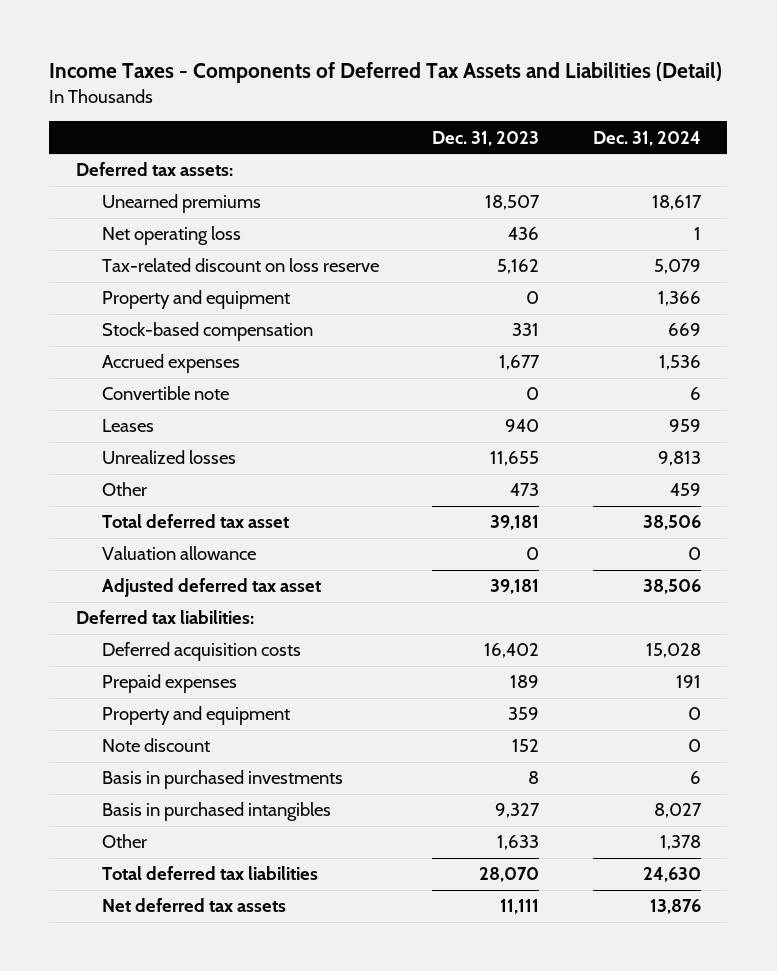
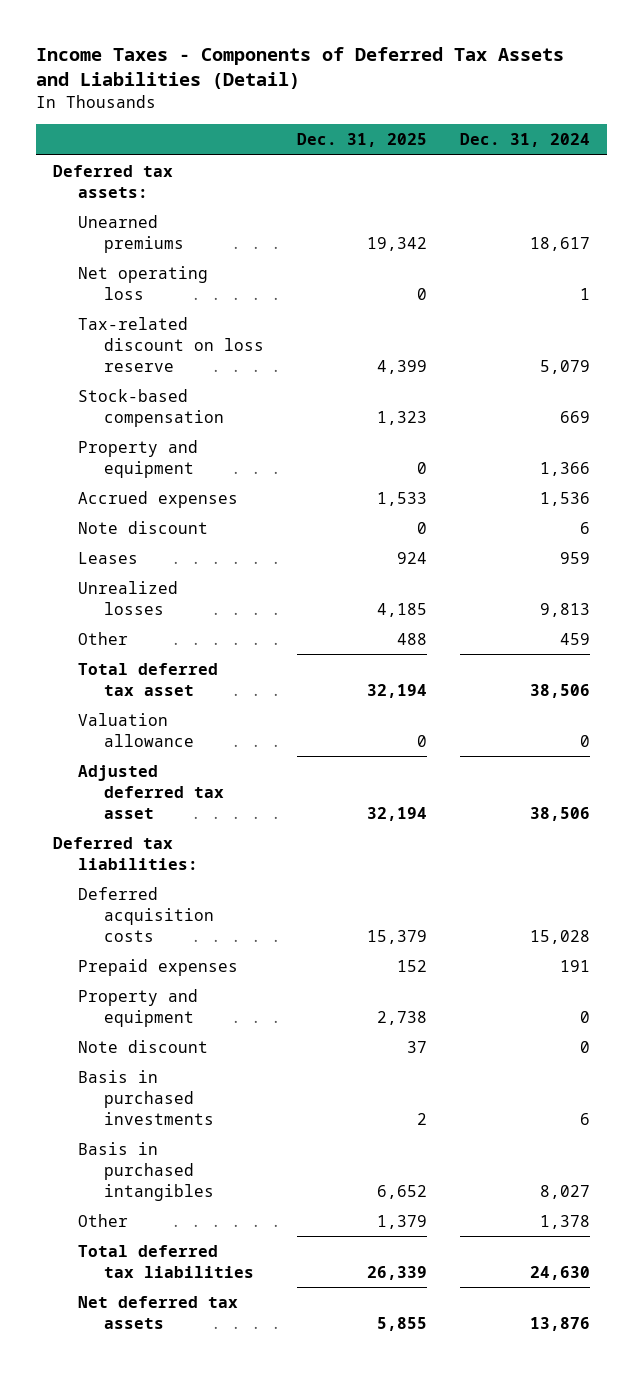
- | Dec. 31, 2023 | Dec. 31, 2024
+ | Dec. 31, 2025 | Dec. 31, 2024
moved down: Property and equipment | 0 | 1,366
- Convertible note | 0 | 6
+ Note discount | 0 | 6

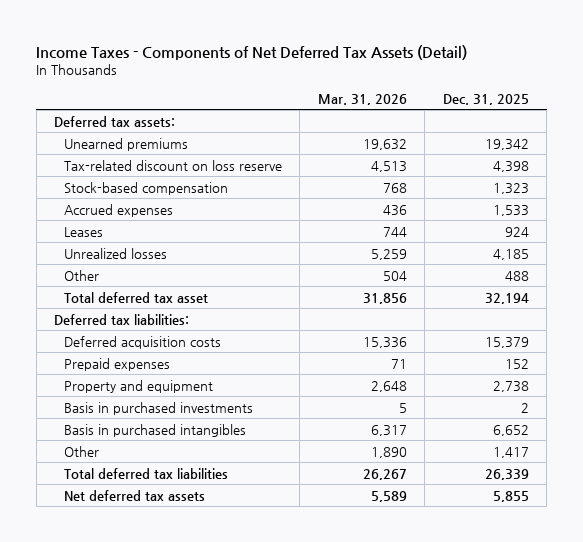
- Income Taxes - Components of Deferred Tax Assets and Liabilities (Detail)
+ Income Taxes - Components of Net Deferred Tax Assets (Detail)
- | Dec. 31, 2025 | Dec. 31, 2024
+ | Mar. 31, 2026 | Dec. 31, 2025
- Net operating loss | 0 | 1
- Tax-related discount on loss reserve | 4,399 | 5,079
+ Tax-related discount on loss reserve | 4,513 | 4,398
- Property and equipment | 0 | 1,366
- Note discount | 0 | 6
- Valuation allowance | 0 | 0
- Adjusted deferred tax asset | 32,194 | 38,506
- Note discount | 37 | 0
- Other | 1,379 | 1,378
+ Other | 1,890 | 1,417

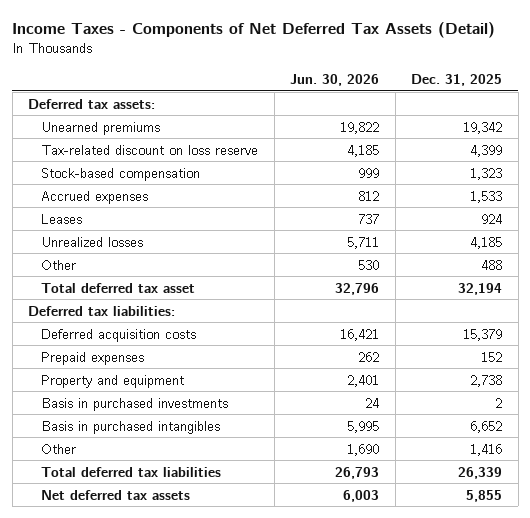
- | Mar. 31, 2026 | Dec. 31, 2025
+ | Jun. 30, 2026 | Dec. 31, 2025
- Tax-related discount on loss reserve | 4,513 | 4,398
+ Tax-related discount on loss reserve | 4,185 | 4,399
- Other | 1,890 | 1,417
+ Other | 1,690 | 1,416

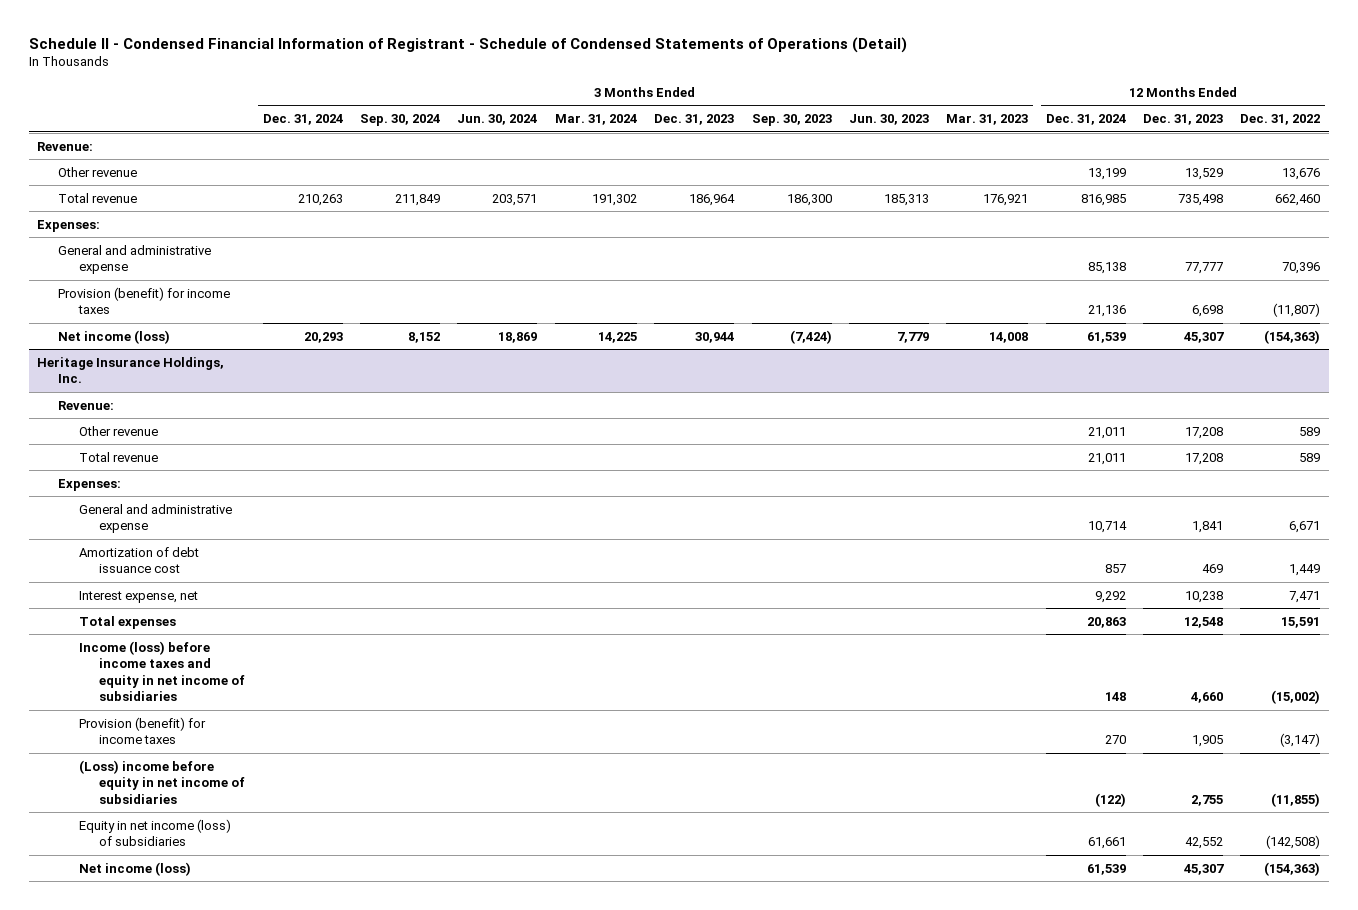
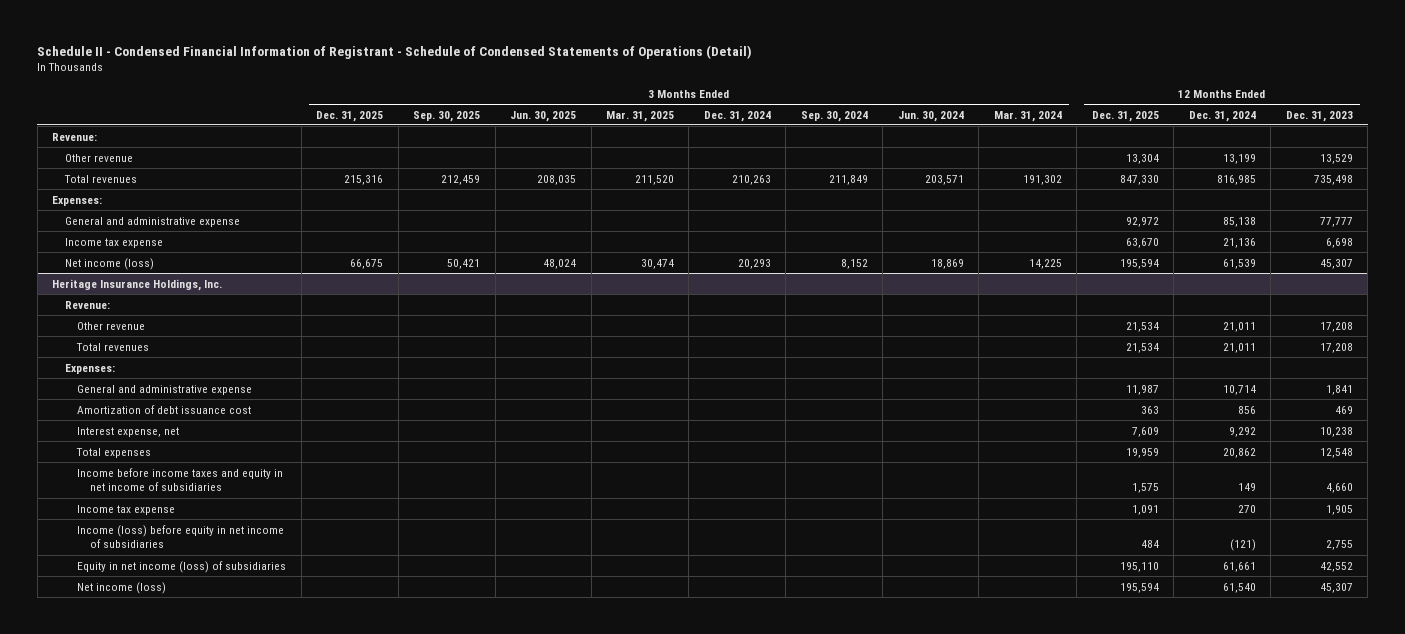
- | 3 Months Ended Dec. 31, 2024 | 3 Months Ended Sep. 30, 2024 | 3 Months Ended Jun. 30, 2024 | 3 Months Ended Mar. 31, 2024 | 3 Months Ended Dec. 31, 2023 | 3 Months Ended Sep. 30, 2023 | 3 Months Ended Jun. 30, 2023 | 3 Months Ended Mar. 31, 2023 | 12 Months Ended Dec. 31, 2024 | 12 Months Ended Dec. 31, 2023 | 12 Months Ended Dec. 31, 2022
+ | 3 Months Ended Dec. 31, 2025 | 3 Months Ended Sep. 30, 2025 | 3 Months Ended Jun. 30, 2025 | 3 Months Ended Mar. 31, 2025 | 3 Months Ended Dec. 31, 2024 | 3 Months Ended Sep. 30, 2024 | 3 Months Ended Jun. 30, 2024 | 3 Months Ended Mar. 31, 2024 | 12 Months Ended Dec. 31, 2025 | 12 Months Ended Dec. 31, 2024 | 12 Months Ended Dec. 31, 2023
- Total revenue | 210,263 | 211,849 | 203,571 | 191,302 | 186,964 | 186,300 | 185,313 | 176,921 | 816,985 | 735,498 | 662,460
+ Total revenues | 215,316 | 212,459 | 208,035 | 211,520 | 210,263 | 211,849 | 203,571 | 191,302 | 847,330 | 816,985 | 735,498
- Provision (benefit) for income taxes | | | | | | | | | 21,136 | 6,698 | (11,807)
+ Income tax expense | | | | | | | | | 63,670 | 21,136 | 6,698
@ Heritage Insurance Holdings, Inc.
- Total revenue | | | | | | | | | 21,011 | 17,208 | 589
+ Total revenues | | | | | | | | | 21,534 | 21,011 | 17,208
- Amortization of debt issuance cost | | | | | | | | | 857 | 469 | 1,449
+ Amortization of debt issuance cost | | | | | | | | | 363 | 856 | 469
- Total expenses | | | | | | | | | 20,863 | 12,548 | 15,591
- Income (loss) before income taxes and equity in net income of subsidiaries | | | | | | | | | 148 | 4,660 | (15,002)
- Provision (benefit) for income taxes | | | | | | | | | 270 | 1,905 | (3,147)
- (Loss) income before equity in net income of subsidiaries | | | | | | | | | (122) | 2,755 | (11,855)
+ Total expenses | | | | | | | | | 19,959 | 20,862 | 12,548
+ Income before income taxes and equity in net income of subsidiaries | | | | | | | | | 1,575 | 149 | 4,660
+ Income tax expense | | | | | | | | | 1,091 | 270 | 1,905
+ Income (loss) before equity in net income of subsidiaries | | | | | | | | | 484 | (121) | 2,755
- Net income (loss) | | | | | | | | | 61,539 | 45,307 | (154,363)
+ Net income (loss) | | | | | | | | | 195,594 | 61,540 | 45,307

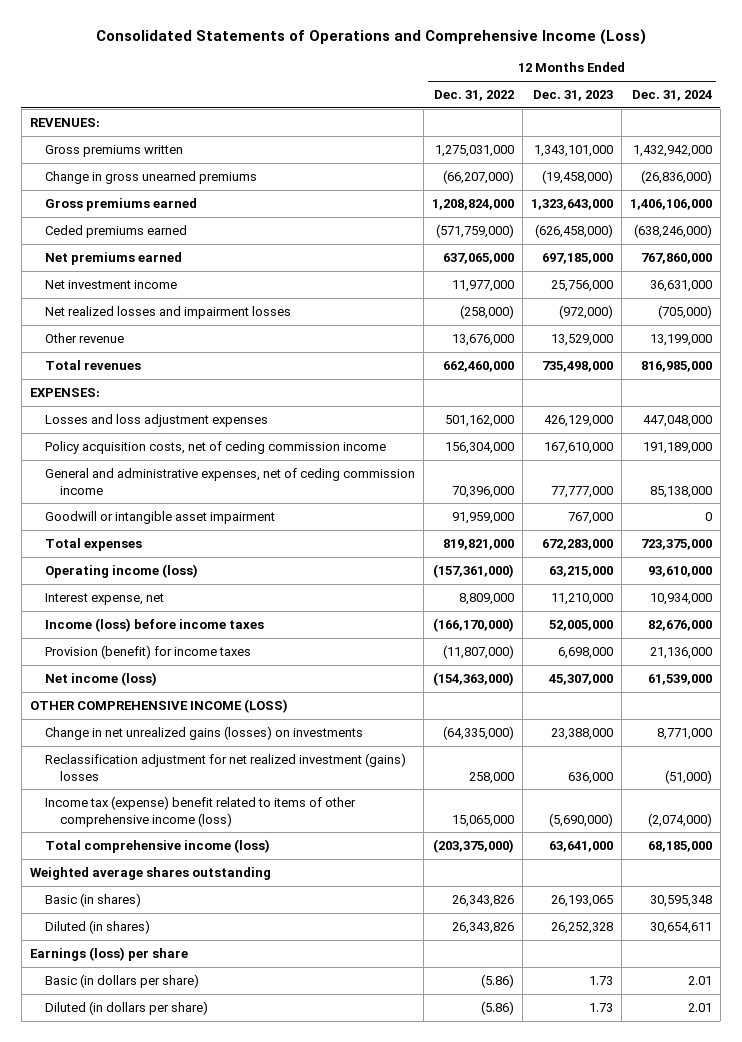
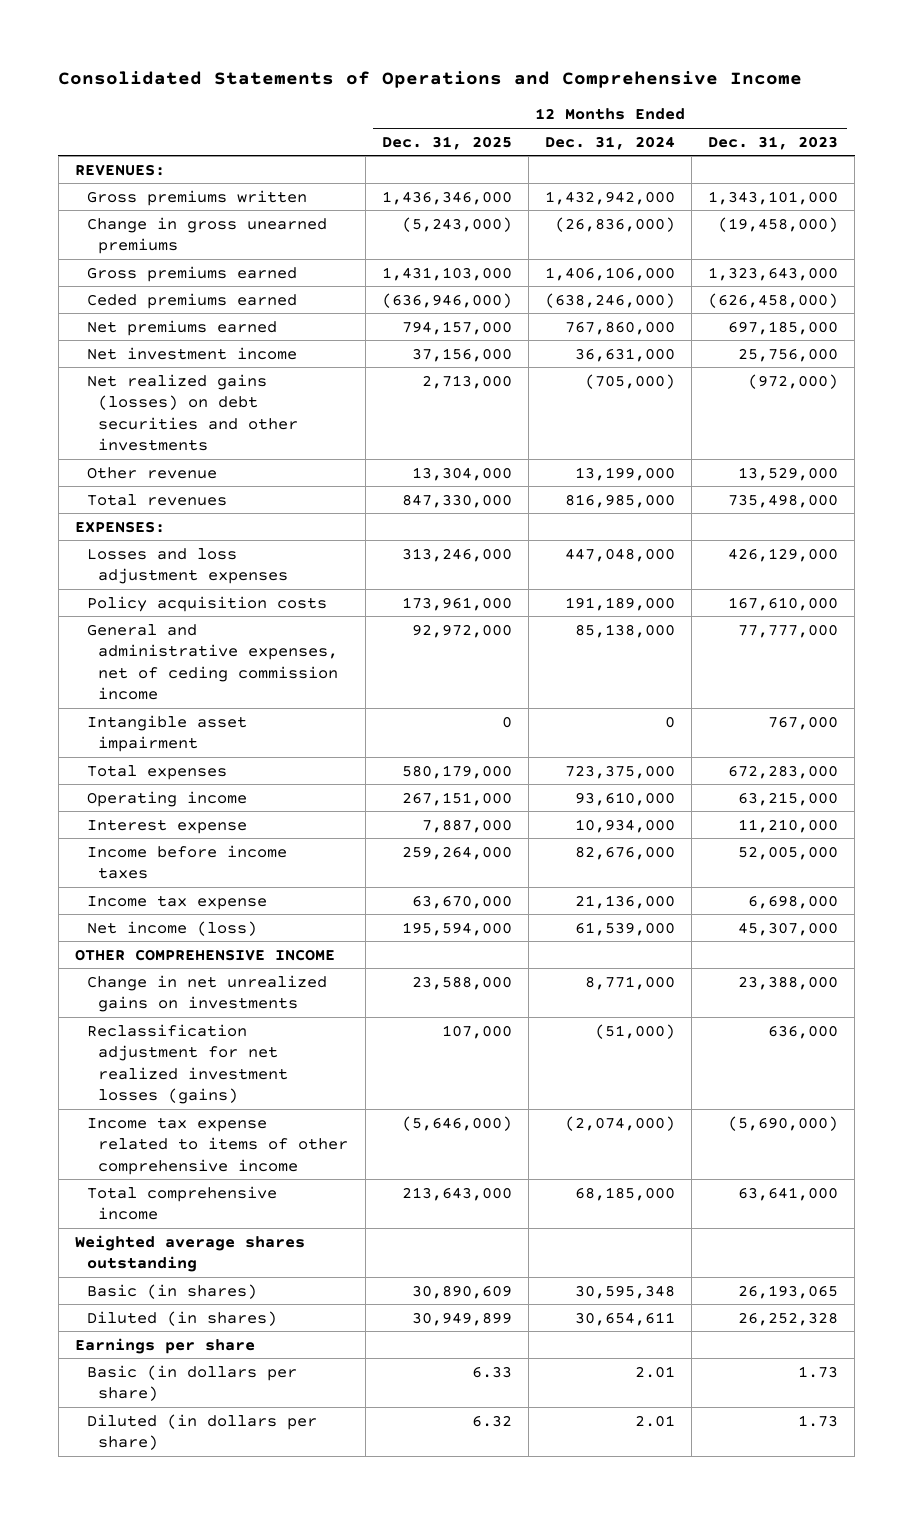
- Consolidated Statements of Operations and Comprehensive Income (Loss)
+ Consolidated Statements of Operations and Comprehensive Income
- | 12 Months Ended Dec. 31, 2022 | 12 Months Ended Dec. 31, 2023 | 12 Months Ended Dec. 31, 2024
+ | 12 Months Ended Dec. 31, 2025 | 12 Months Ended Dec. 31, 2024 | 12 Months Ended Dec. 31, 2023
- Net realized losses and impairment losses | (258,000) | (972,000) | (705,000)
+ Net realized gains (losses) on debt securities and other investments | 2,713,000 | (705,000) | (972,000)
- Policy acquisition costs, net of ceding commission income | 156,304,000 | 167,610,000 | 191,189,000
+ Policy acquisition costs | 173,961,000 | 191,189,000 | 167,610,000
- Goodwill or intangible asset impairment | 91,959,000 | 767,000 | 0
+ Intangible asset impairment | 0 | 0 | 767,000
- Operating income (loss) | (157,361,000) | 63,215,000 | 93,610,000
- Interest expense, net | 8,809,000 | 11,210,000 | 10,934,000
- Income (loss) before income taxes | (166,170,000) | 52,005,000 | 82,676,000
- Provision (benefit) for income taxes | (11,807,000) | 6,698,000 | 21,136,000
+ Operating income | 267,151,000 | 93,610,000 | 63,215,000
+ Interest expense | 7,887,000 | 10,934,000 | 11,210,000
+ Income before income taxes | 259,264,000 | 82,676,000 | 52,005,000
+ Income tax expense | 63,670,000 | 21,136,000 | 6,698,000
- OTHER COMPREHENSIVE INCOME (LOSS)
- Change in net unrealized gains (losses) on investments | (64,335,000) | 23,388,000 | 8,771,000
- Reclassification adjustment for net realized investment (gains) losses | 258,000 | 636,000 | (51,000)
- Income tax (expense) benefit related to items of other comprehensive income (loss) | 15,065,000 | (5,690,000) | (2,074,000)
- Total comprehensive income (loss) | (203,375,000) | 63,641,000 | 68,185,000
+ OTHER COMPREHENSIVE INCOME
+ Change in net unrealized gains on investments | 23,588,000 | 8,771,000 | 23,388,000
+ Reclassification adjustment for net realized investment losses (gains) | 107,000 | (51,000) | 636,000
+ Income tax expense related to items of other comprehensive income | (5,646,000) | (2,074,000) | (5,690,000)
+ Total comprehensive income | 213,643,000 | 68,185,000 | 63,641,000
- Earnings (loss) per share
+ Earnings per share

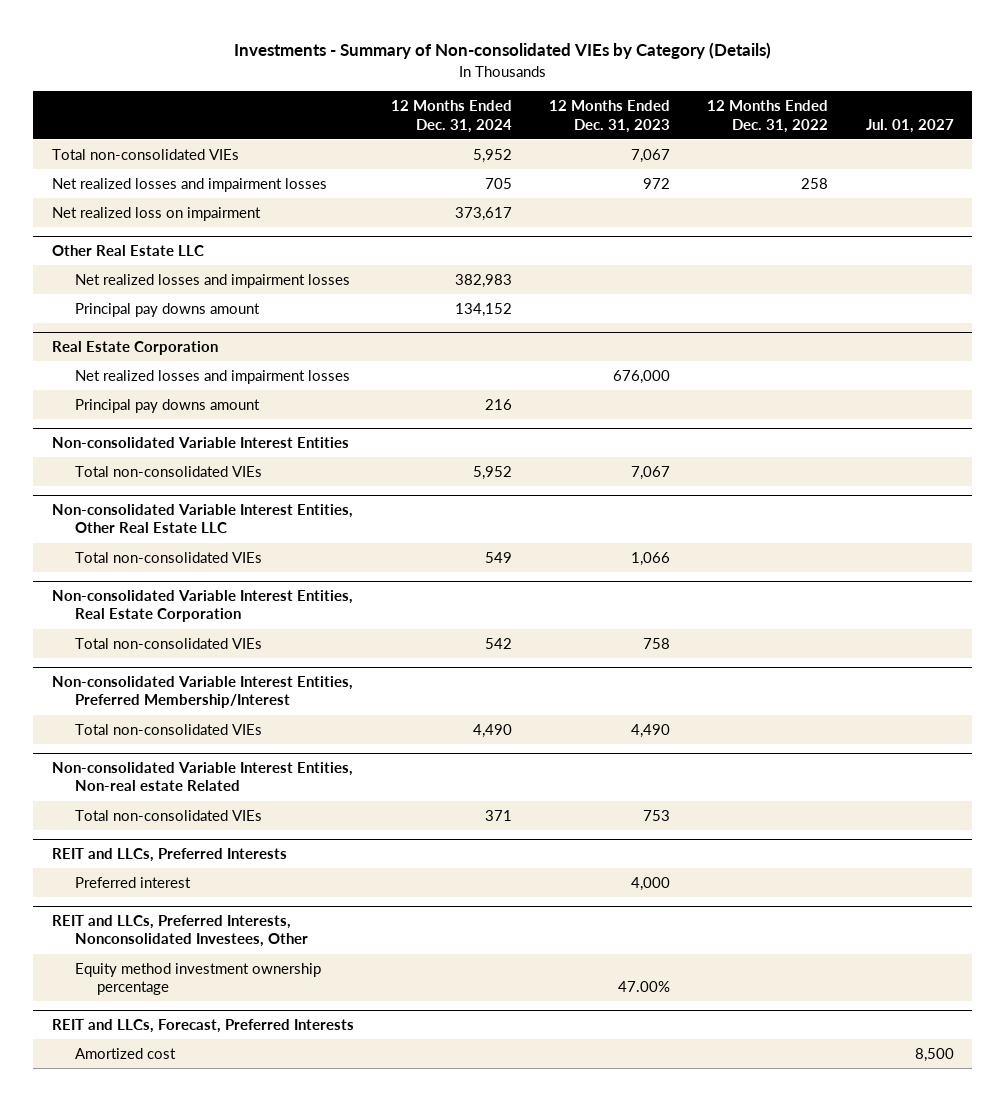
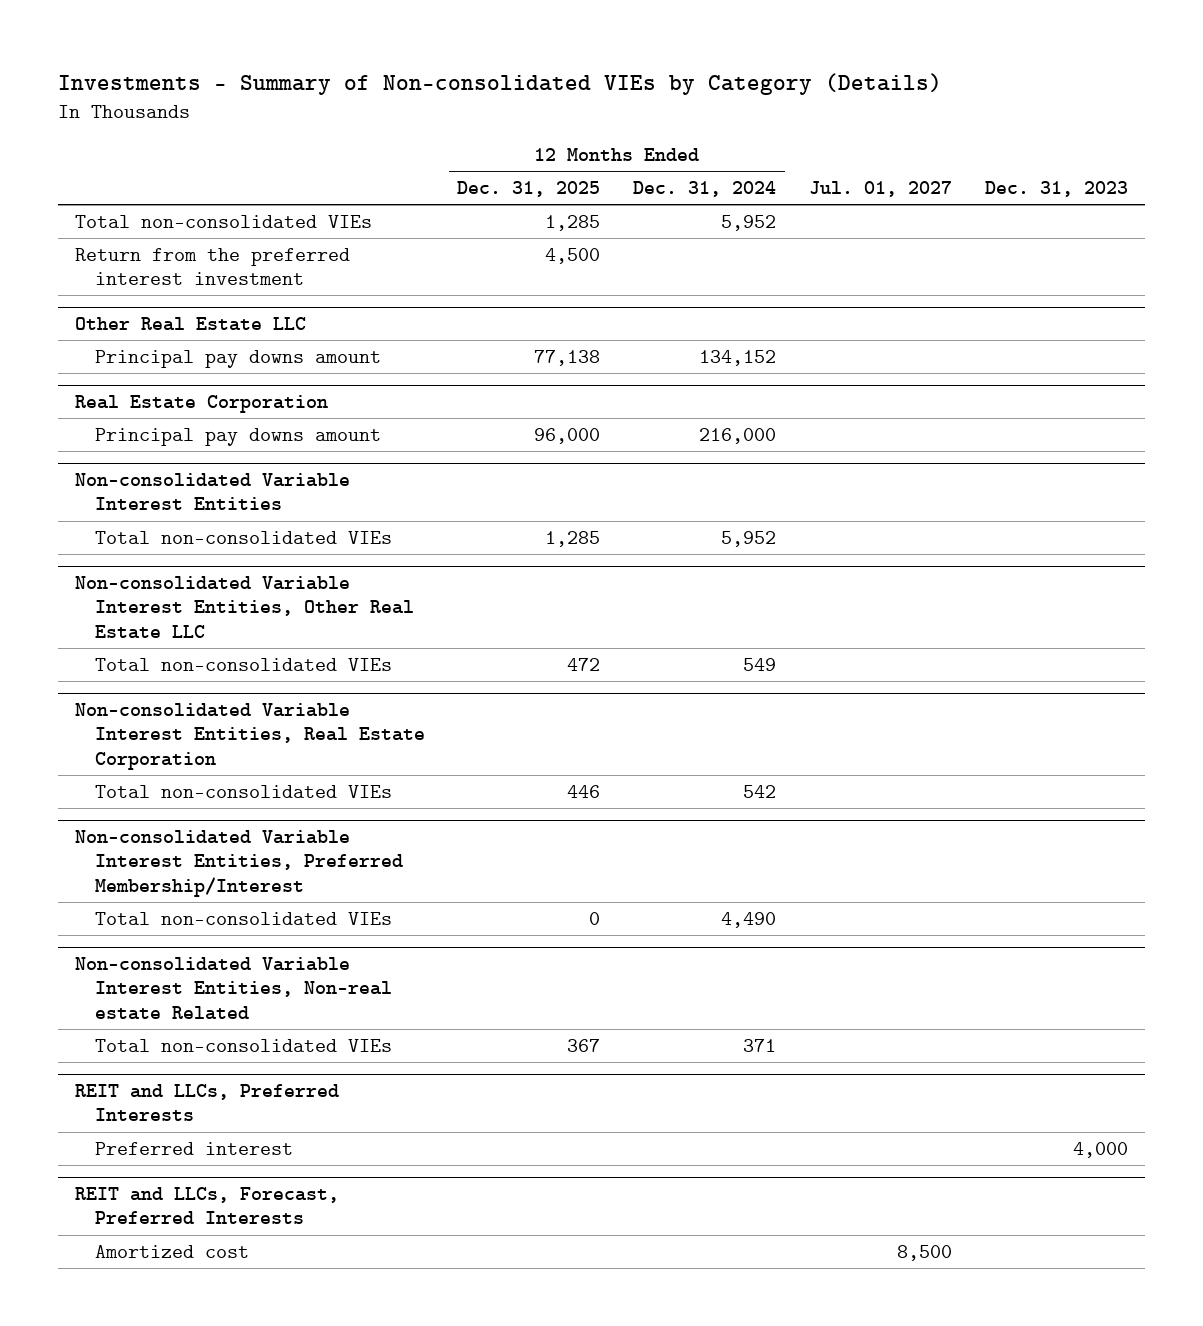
- | 12 Months Ended Dec. 31, 2024 | 12 Months Ended Dec. 31, 2023 | 12 Months Ended Dec. 31, 2022 | Jul. 01, 2027
+ | 12 Months Ended Dec. 31, 2025 | 12 Months Ended Dec. 31, 2024 | Jul. 01, 2027 | Dec. 31, 2023
- Net realized losses and impairment losses | 705 | 972 | 258 |
- Net realized loss on impairment | 373,617 | | |
+ Return from the preferred interest investment | 4,500 | | |
@ Other Real Estate LLC
- Net realized losses and impairment losses | 382,983 | | |
@ Real Estate Corporation
- Net realized losses and impairment losses | | 676,000 | |
- Principal pay downs amount | 216 | | |
+ Principal pay downs amount | 96,000 | 216,000 | |
- REIT and LLCs, Preferred Interests, Nonconsolidated Investees, Other
- Equity method investment ownership percentage | | 47.00% | |

